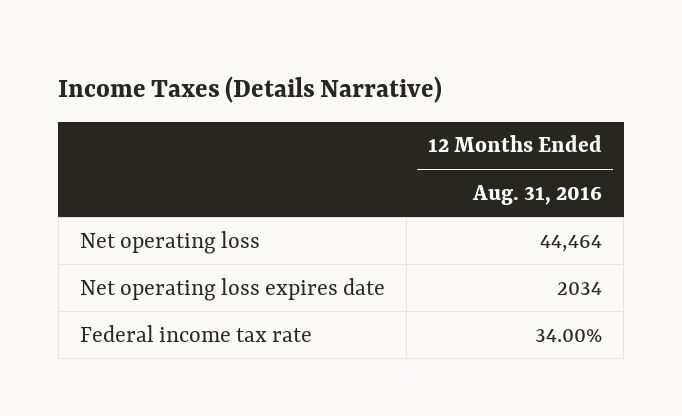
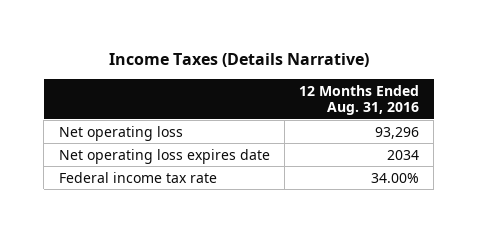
- Net operating loss | 44,464
+ Net operating loss | 93,296

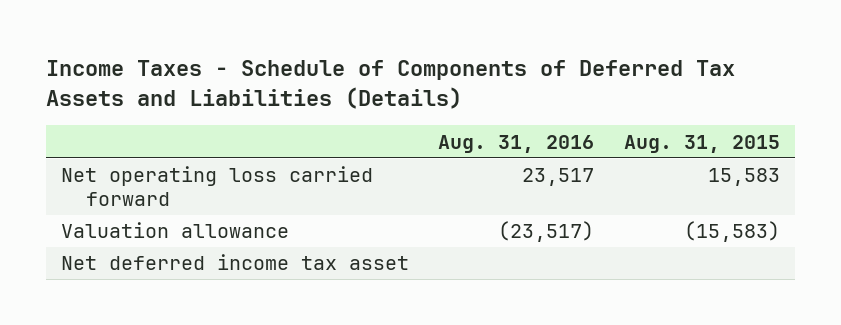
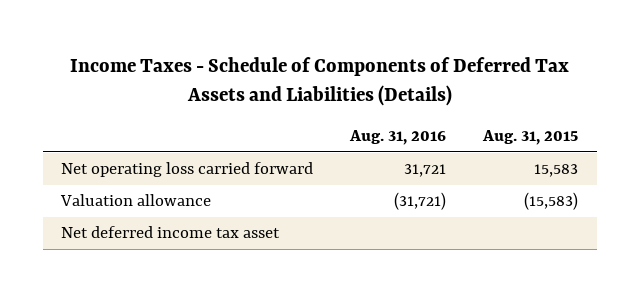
- Net operating loss carried forward | 23,517 | 15,583
- Valuation allowance | (23,517) | (15,583)
+ Net operating loss carried forward | 31,721 | 15,583
+ Valuation allowance | (31,721) | (15,583)

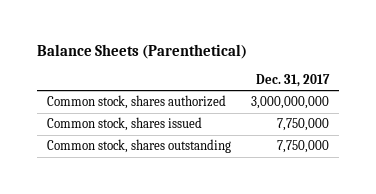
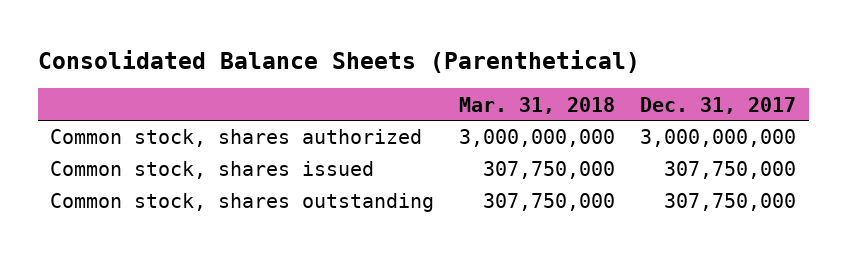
- Balance Sheets (Parenthetical)
+ Consolidated Balance Sheets (Parenthetical)
- | Dec. 31, 2017
+ | Mar. 31, 2018 | Dec. 31, 2017
- Common stock, shares issued | 7,750,000
- Common stock, shares outstanding | 7,750,000
+ Common stock, shares issued | 307,750,000 | 307,750,000
+ Common stock, shares outstanding | 307,750,000 | 307,750,000

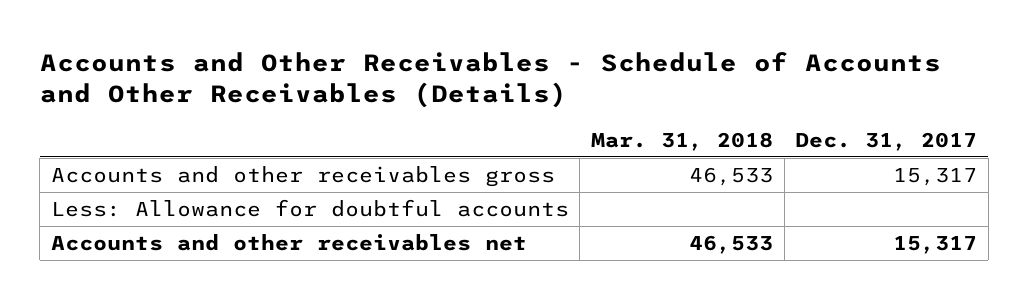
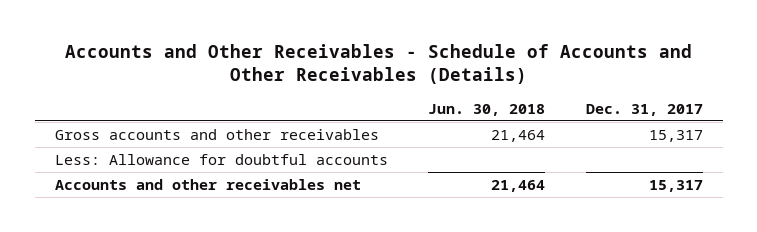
- | Mar. 31, 2018 | Dec. 31, 2017
+ | Jun. 30, 2018 | Dec. 31, 2017
- Accounts and other receivables gross | 46,533 | 15,317
+ Gross accounts and other receivables | 21,464 | 15,317

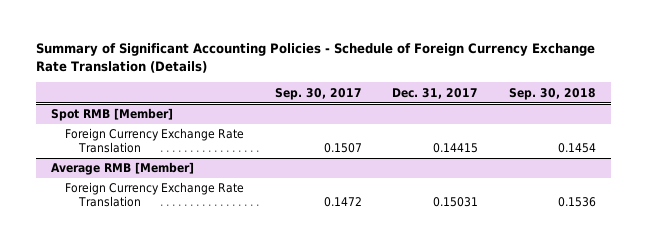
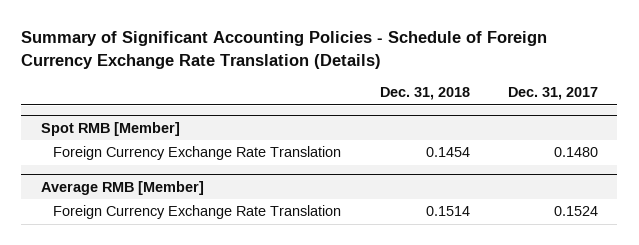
- | Sep. 30, 2017 | Dec. 31, 2017 | Sep. 30, 2018
+ | Dec. 31, 2018 | Dec. 31, 2017
@ Spot RMB [Member]
- Foreign Currency Exchange Rate Translation | 0.1507 | 0.14415 | 0.1454
+ Foreign Currency Exchange Rate Translation | 0.1454 | 0.1480
@ Average RMB [Member]
- Foreign Currency Exchange Rate Translation | 0.1472 | 0.15031 | 0.1536
+ Foreign Currency Exchange Rate Translation | 0.1514 | 0.1524

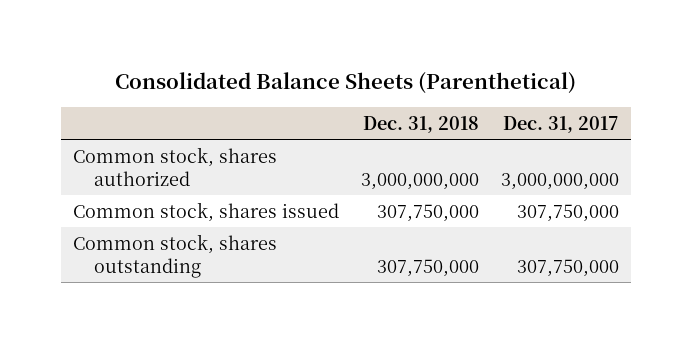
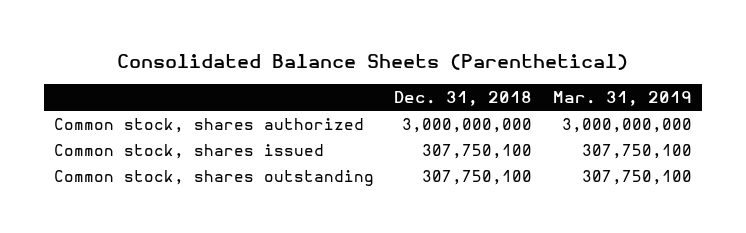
- | Dec. 31, 2018 | Dec. 31, 2017
+ | Dec. 31, 2018 | Mar. 31, 2019
- Common stock, shares issued | 307,750,000 | 307,750,000
- Common stock, shares outstanding | 307,750,000 | 307,750,000
+ Common stock, shares issued | 307,750,100 | 307,750,100
+ Common stock, shares outstanding | 307,750,100 | 307,750,100

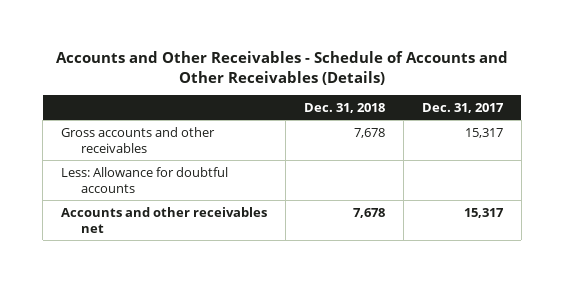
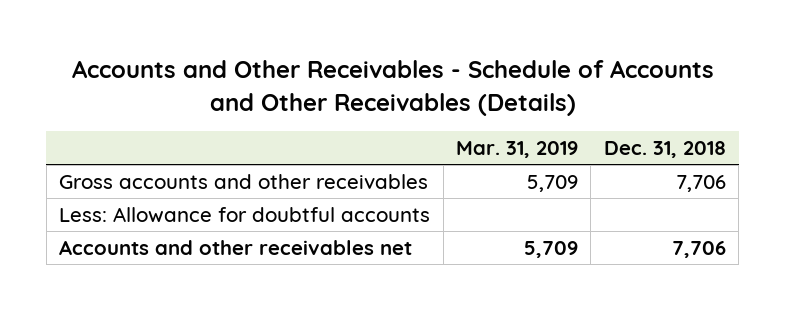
- | Dec. 31, 2018 | Dec. 31, 2017
+ | Mar. 31, 2019 | Dec. 31, 2018
- Gross accounts and other receivables | 7,678 | 15,317
+ Gross accounts and other receivables | 5,709 | 7,706
- Accounts and other receivables net | 7,678 | 15,317
+ Accounts and other receivables net | 5,709 | 7,706

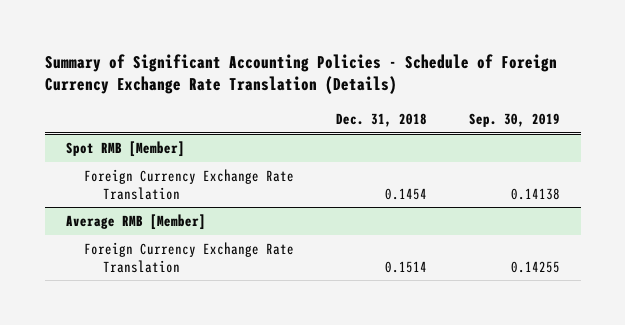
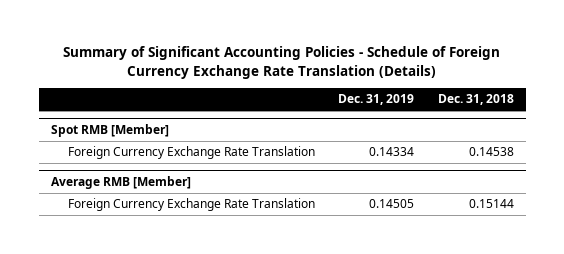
- | Dec. 31, 2018 | Sep. 30, 2019
+ | Dec. 31, 2019 | Dec. 31, 2018
@ Spot RMB [Member]
- Foreign Currency Exchange Rate Translation | 0.1454 | 0.14138
+ Foreign Currency Exchange Rate Translation | 0.14334 | 0.14538
@ Average RMB [Member]
- Foreign Currency Exchange Rate Translation | 0.1514 | 0.14255
+ Foreign Currency Exchange Rate Translation | 0.14505 | 0.15144

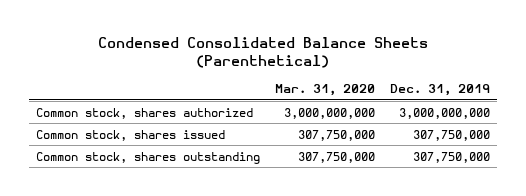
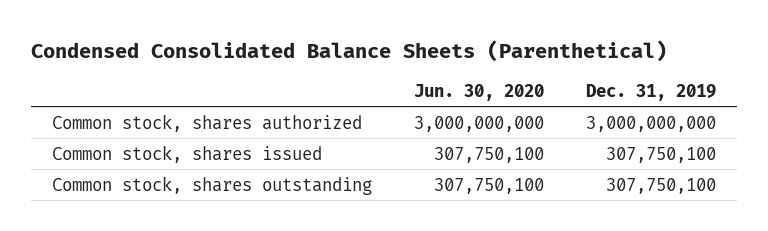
- | Mar. 31, 2020 | Dec. 31, 2019
+ | Jun. 30, 2020 | Dec. 31, 2019
- Common stock, shares issued | 307,750,000 | 307,750,000
- Common stock, shares outstanding | 307,750,000 | 307,750,000
+ Common stock, shares issued | 307,750,100 | 307,750,100
+ Common stock, shares outstanding | 307,750,100 | 307,750,100

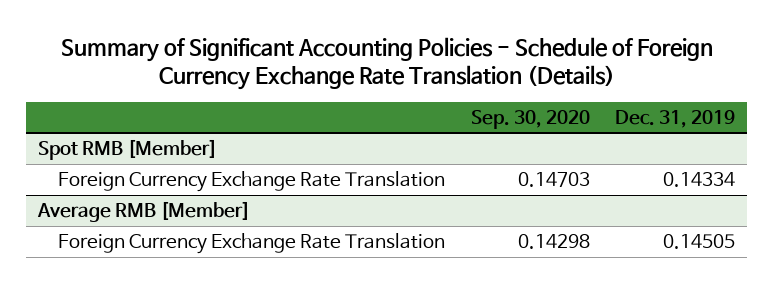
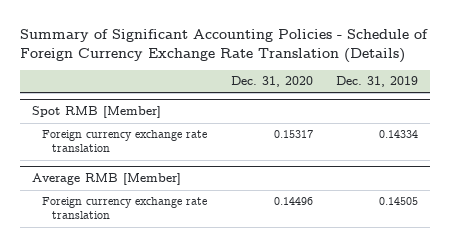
- | Sep. 30, 2020 | Dec. 31, 2019
+ | Dec. 31, 2020 | Dec. 31, 2019
@ Spot RMB [Member]
- Foreign Currency Exchange Rate Translation | 0.14703 | 0.14334
+ Foreign currency exchange rate translation | 0.15317 | 0.14334
@ Average RMB [Member]
- Foreign Currency Exchange Rate Translation | 0.14298 | 0.14505
+ Foreign currency exchange rate translation | 0.14496 | 0.14505

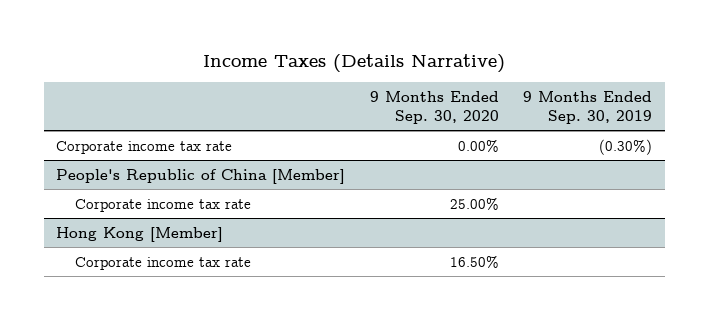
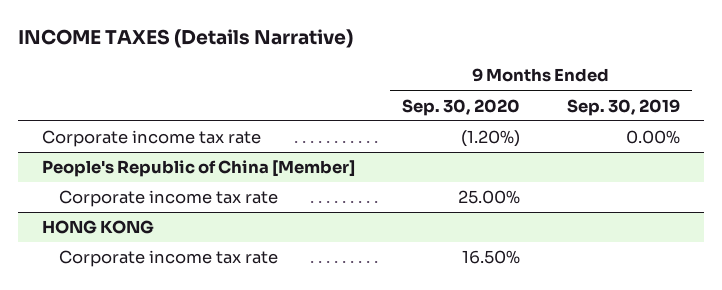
- Income Taxes (Details Narrative)
+ INCOME TAXES (Details Narrative)
- Corporate income tax rate | 0.00% | (0.30%)
+ Corporate income tax rate | (1.20%) | 0.00%
- Hong Kong [Member]
+ HONG KONG

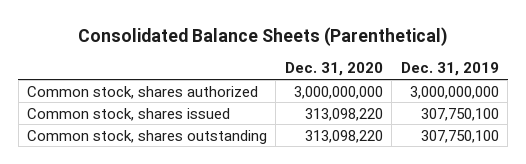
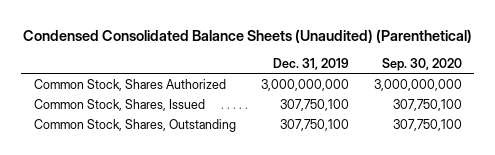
- Consolidated Balance Sheets (Parenthetical)
+ Condensed Consolidated Balance Sheets (Unaudited) (Parenthetical)
- | Dec. 31, 2020 | Dec. 31, 2019
+ | Dec. 31, 2019 | Sep. 30, 2020
- Common stock, shares authorized | 3,000,000,000 | 3,000,000,000
- Common stock, shares issued | 313,098,220 | 307,750,100
- Common stock, shares outstanding | 313,098,220 | 307,750,100
+ Common Stock, Shares Authorized | 3,000,000,000 | 3,000,000,000
+ Common Stock, Shares, Issued | 307,750,100 | 307,750,100
+ Common Stock, Shares, Outstanding | 307,750,100 | 307,750,100

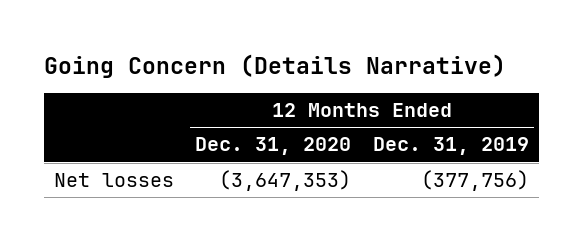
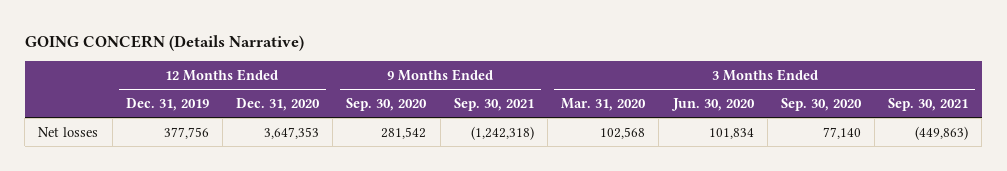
- Going Concern (Details Narrative)
+ GOING CONCERN (Details Narrative)
- | 12 Months Ended Dec. 31, 2020 | 12 Months Ended Dec. 31, 2019
+ | 12 Months Ended Dec. 31, 2019 | 12 Months Ended Dec. 31, 2020 | 9 Months Ended Sep. 30, 2020 | 9 Months Ended Sep. 30, 2021 | 3 Months Ended Mar. 31, 2020 | 3 Months Ended Jun. 30, 2020 | 3 Months Ended Sep. 30, 2020 | 3 Months Ended Sep. 30, 2021
- Net losses | (3,647,353) | (377,756)
+ Net losses | 377,756 | 3,647,353 | 281,542 | (1,242,318) | 102,568 | 101,834 | 77,140 | (449,863)

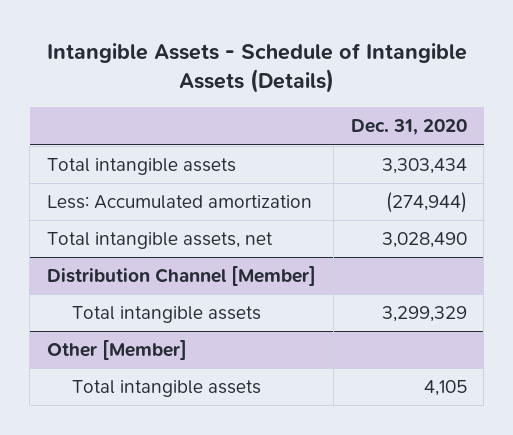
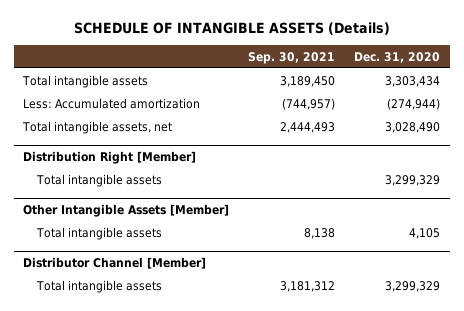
- Intangible Assets - Schedule of Intangible Assets (Details)
+ SCHEDULE OF INTANGIBLE ASSETS (Details)
- | Dec. 31, 2020
+ | Sep. 30, 2021 | Dec. 31, 2020
- Distribution Channel [Member]
+ Distribution Right [Member]
- Other [Member]
+ Other Intangible Assets [Member]
+ Distributor Channel [Member]
+ Total intangible assets | 3,181,312 | 3,299,329

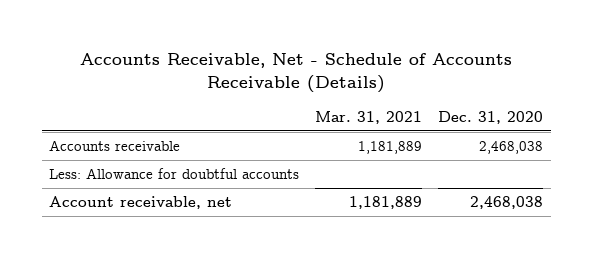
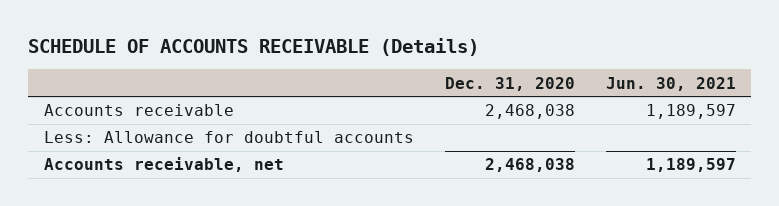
- Accounts Receivable, Net - Schedule of Accounts Receivable (Details)
+ SCHEDULE OF ACCOUNTS RECEIVABLE (Details)
- | Mar. 31, 2021 | Dec. 31, 2020
+ | Dec. 31, 2020 | Jun. 30, 2021
- Account receivable, net | 1,181,889 | 2,468,038
+ Accounts receivable, net | 2,468,038 | 1,189,597

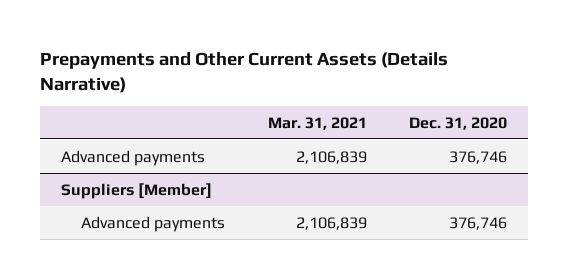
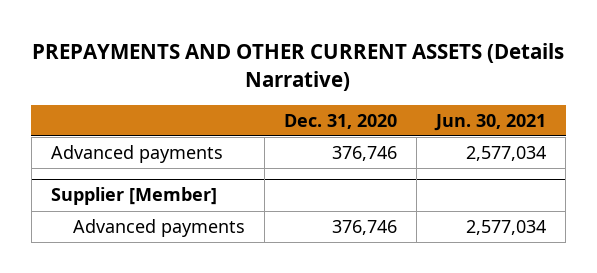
- Prepayments and Other Current Assets (Details Narrative)
+ PREPAYMENTS AND OTHER CURRENT ASSETS (Details Narrative)
- | Mar. 31, 2021 | Dec. 31, 2020
+ | Dec. 31, 2020 | Jun. 30, 2021
- Suppliers [Member]
+ Supplier [Member]

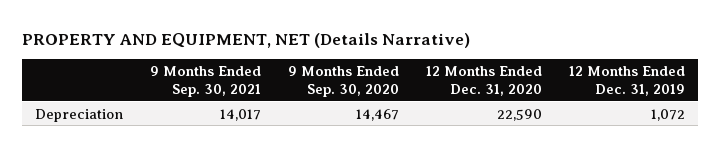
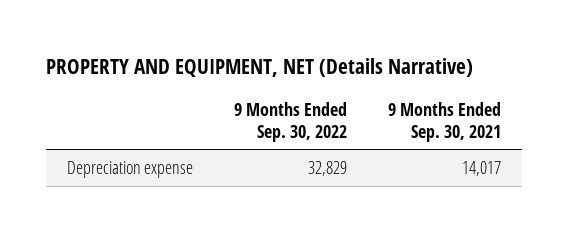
- | 9 Months Ended Sep. 30, 2021 | 9 Months Ended Sep. 30, 2020 | 12 Months Ended Dec. 31, 2020 | 12 Months Ended Dec. 31, 2019
+ | 9 Months Ended Sep. 30, 2022 | 9 Months Ended Sep. 30, 2021
- Depreciation | 14,017 | 14,467 | 22,590 | 1,072
+ Depreciation expense | 32,829 | 14,017

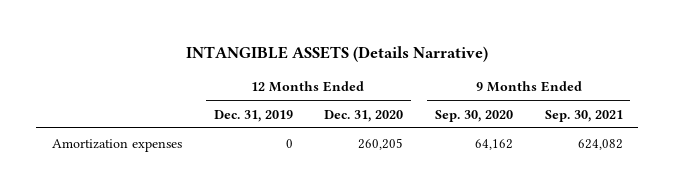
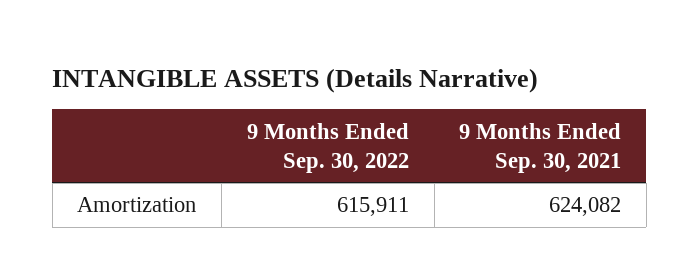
- | 12 Months Ended Dec. 31, 2019 | 12 Months Ended Dec. 31, 2020 | 9 Months Ended Sep. 30, 2020 | 9 Months Ended Sep. 30, 2021
+ | 9 Months Ended Sep. 30, 2022 | 9 Months Ended Sep. 30, 2021
- Amortization expenses | 0 | 260,205 | 64,162 | 624,082
+ Amortization | 615,911 | 624,082

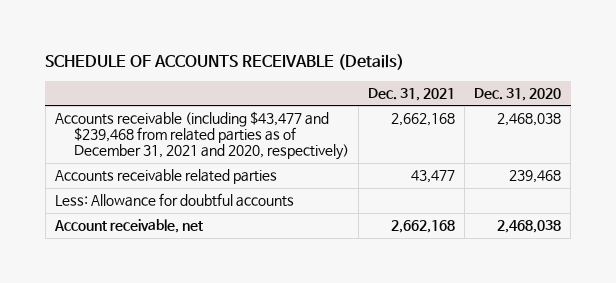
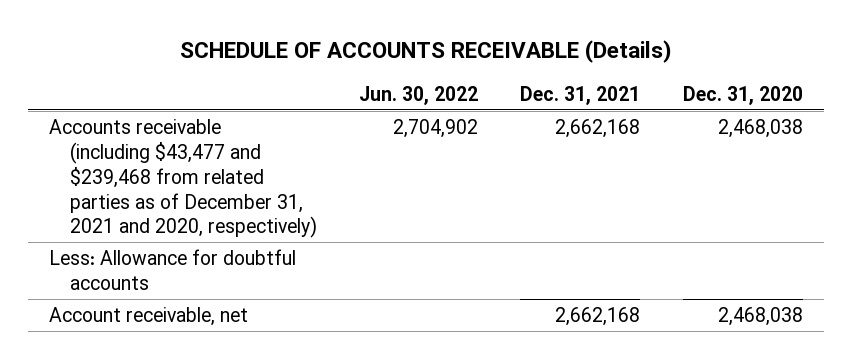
- | Dec. 31, 2021 | Dec. 31, 2020
+ | Jun. 30, 2022 | Dec. 31, 2021 | Dec. 31, 2020
- Accounts receivable related parties | 43,477 | 239,468

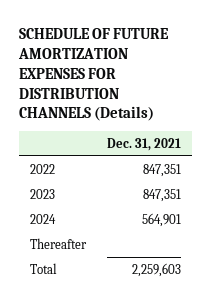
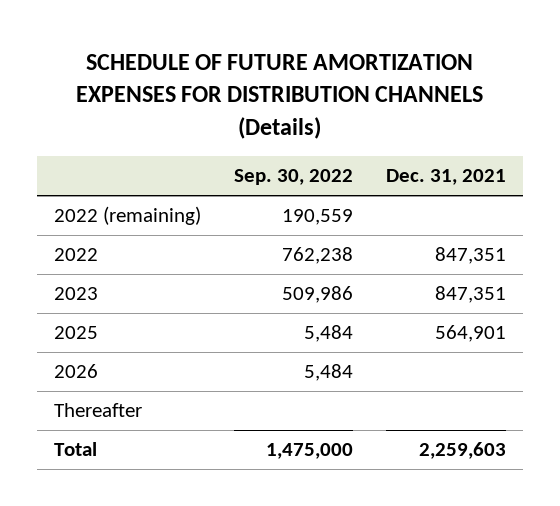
- | Dec. 31, 2021
+ | Sep. 30, 2022 | Dec. 31, 2021
+ 2022 (remaining) | 190,559 |
- 2024 | 564,901
+ 2025 | 5,484 | 564,901
+ 2026 | 5,484 |

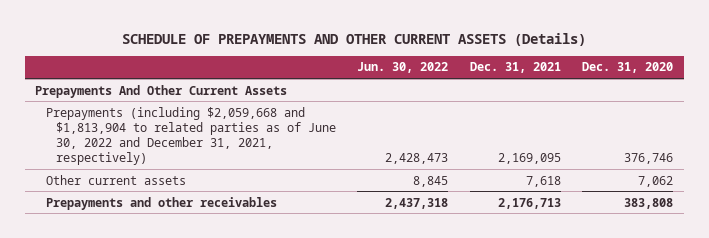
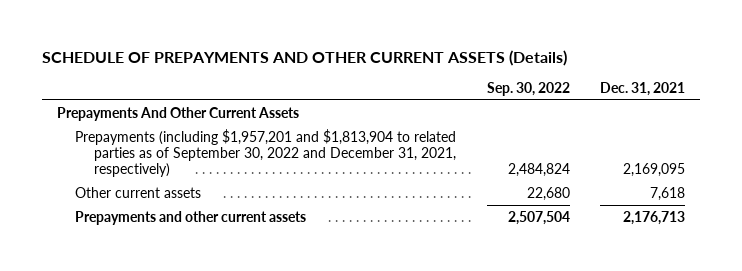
- | Jun. 30, 2022 | Dec. 31, 2021 | Dec. 31, 2020
+ | Sep. 30, 2022 | Dec. 31, 2021
- Prepayments (including $2,059,668 and $1,813,904 to related parties as of June 30, 2022 and December 31, 2021, respectively) | 2,428,473 | 2,169,095 | 376,746
+ Prepayments (including $1,957,201 and $1,813,904 to related parties as of September 30, 2022 and December 31, 2021, respectively) | 2,484,824 | 2,169,095
- Prepayments and other receivables | 2,437,318 | 2,176,713 | 383,808
+ Prepayments and other current assets | 2,507,504 | 2,176,713

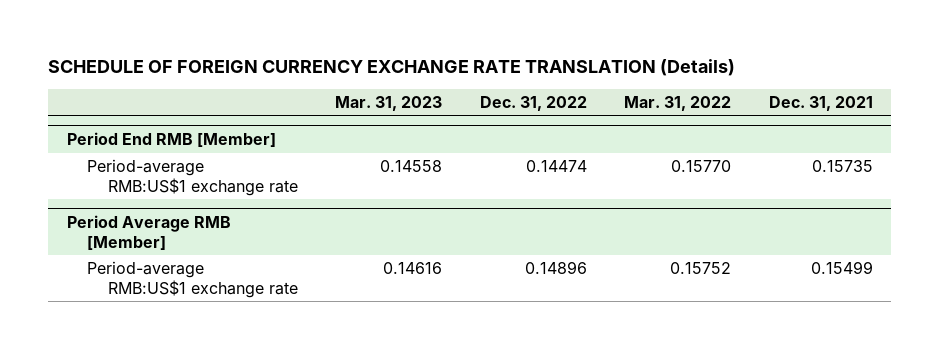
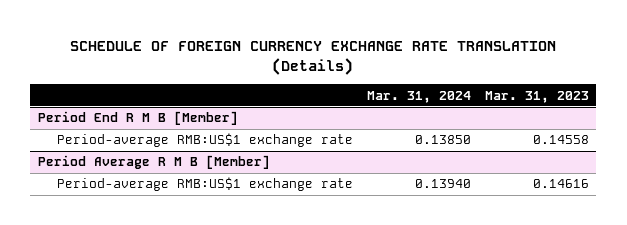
- | Mar. 31, 2023 | Dec. 31, 2022 | Mar. 31, 2022 | Dec. 31, 2021
+ | Mar. 31, 2024 | Mar. 31, 2023
- Period End RMB [Member]
+ Period End R M B [Member]
- Period Average RMB [Member]
+ Period Average R M B [Member]

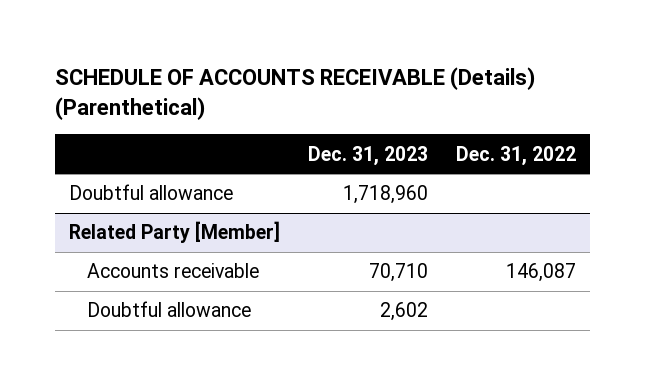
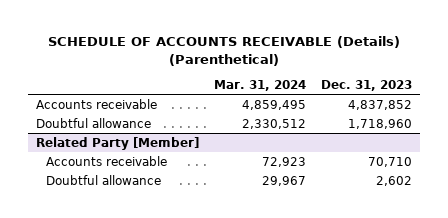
- | Dec. 31, 2023 | Dec. 31, 2022
+ | Mar. 31, 2024 | Dec. 31, 2023
+ Accounts receivable | 4,859,495 | 4,837,852

